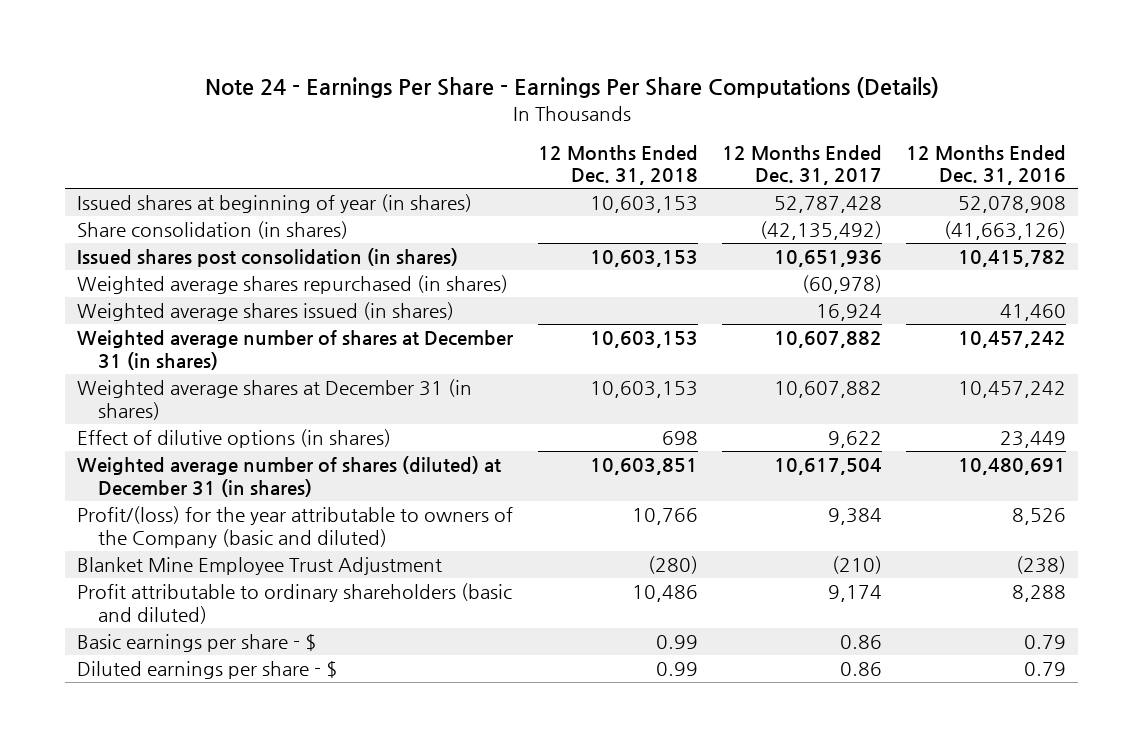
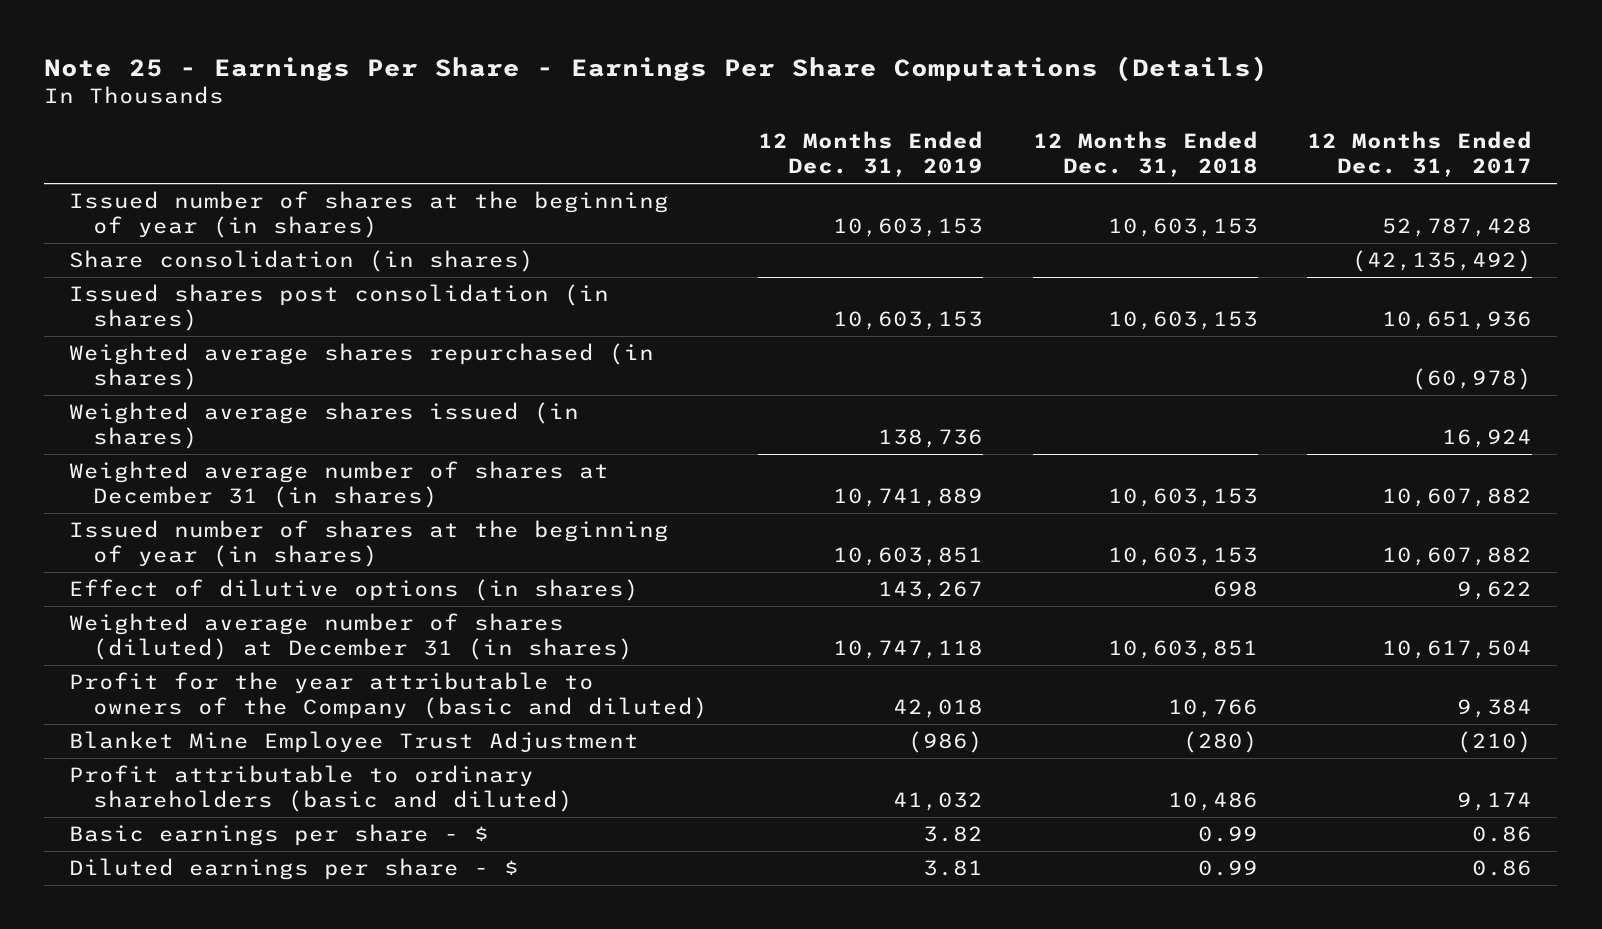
- Note 24 - Earnings Per Share - Earnings Per Share Computations (Details)
+ Note 25 - Earnings Per Share - Earnings Per Share Computations (Details)
- | 12 Months Ended Dec. 31, 2018 | 12 Months Ended Dec. 31, 2017 | 12 Months Ended Dec. 31, 2016
+ | 12 Months Ended Dec. 31, 2019 | 12 Months Ended Dec. 31, 2018 | 12 Months Ended Dec. 31, 2017
- Issued shares at beginning of year (in shares) | 10,603,153 | 52,787,428 | 52,078,908
+ Issued number of shares at the beginning of year (in shares) | 10,603,153 | 10,603,153 | 52,787,428
- Weighted average shares at December 31 (in shares) | 10,603,153 | 10,607,882 | 10,457,242
+ Issued number of shares at the beginning of year (in shares) | 10,603,851 | 10,603,153 | 10,607,882
- Profit/(loss) for the year attributable to owners of the Company (basic and diluted) | 10,766 | 9,384 | 8,526
+ Profit for the year attributable to owners of the Company (basic and diluted) | 42,018 | 10,766 | 9,384

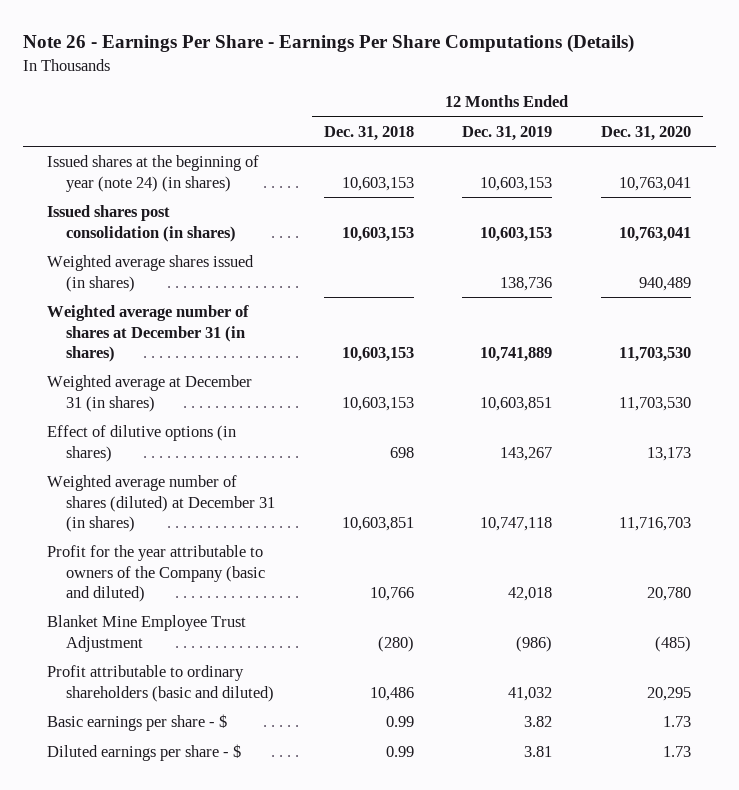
- Note 25 - Earnings Per Share - Earnings Per Share Computations (Details)
+ Note 26 - Earnings Per Share - Earnings Per Share Computations (Details)
- | 12 Months Ended Dec. 31, 2019 | 12 Months Ended Dec. 31, 2018 | 12 Months Ended Dec. 31, 2017
+ | 12 Months Ended Dec. 31, 2018 | 12 Months Ended Dec. 31, 2019 | 12 Months Ended Dec. 31, 2020
- Issued number of shares at the beginning of year (in shares) | 10,603,153 | 10,603,153 | 52,787,428
- Share consolidation (in shares) | | | (42,135,492)
+ Issued shares at the beginning of year (note 24) (in shares) | 10,603,153 | 10,603,153 | 10,763,041
- Weighted average shares repurchased (in shares) | | | (60,978)
- Issued number of shares at the beginning of year (in shares) | 10,603,851 | 10,603,153 | 10,607,882
+ Weighted average at December 31 (in shares) | 10,603,153 | 10,603,851 | 11,703,530

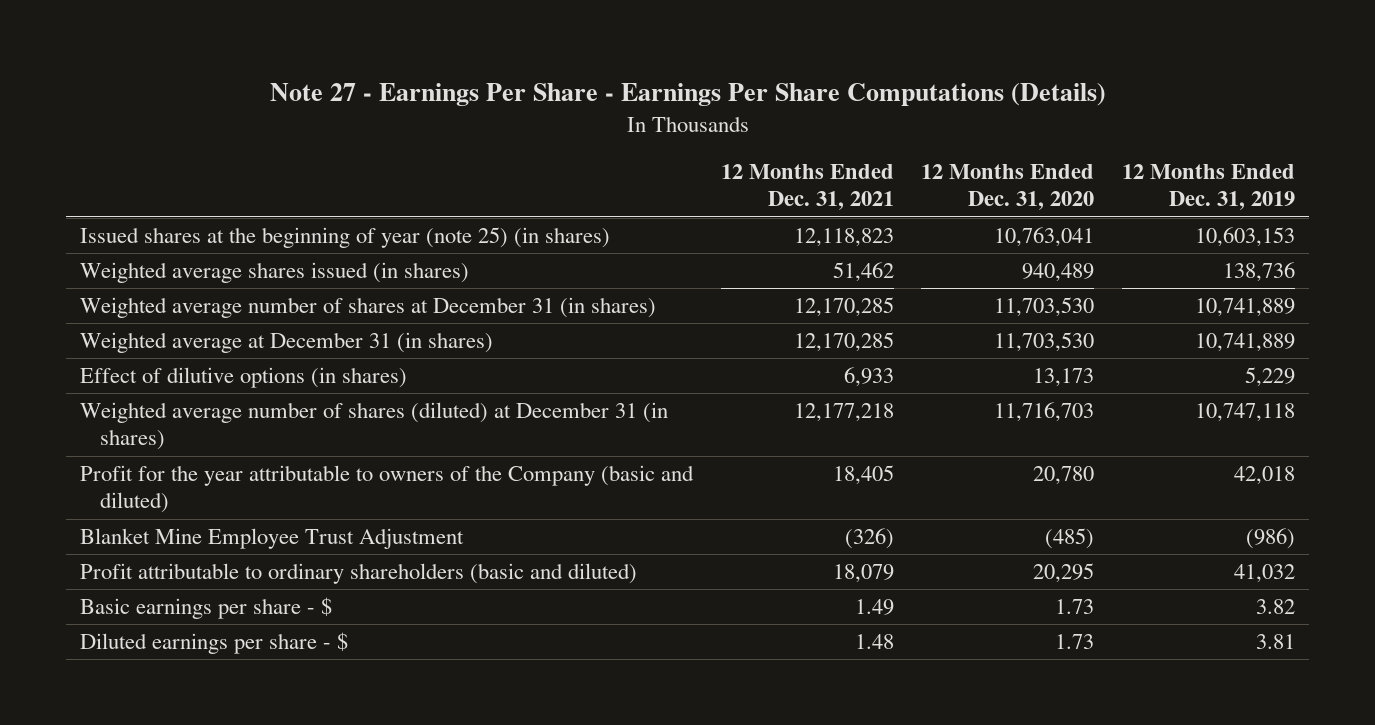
- Note 26 - Earnings Per Share - Earnings Per Share Computations (Details)
+ Note 27 - Earnings Per Share - Earnings Per Share Computations (Details)
- | 12 Months Ended Dec. 31, 2018 | 12 Months Ended Dec. 31, 2019 | 12 Months Ended Dec. 31, 2020
+ | 12 Months Ended Dec. 31, 2021 | 12 Months Ended Dec. 31, 2020 | 12 Months Ended Dec. 31, 2019
- Issued shares at the beginning of year (note 24) (in shares) | 10,603,153 | 10,603,153 | 10,763,041
- Issued shares post consolidation (in shares) | 10,603,153 | 10,603,153 | 10,763,041
+ Issued shares at the beginning of year (note 25) (in shares) | 12,118,823 | 10,763,041 | 10,603,153
- Weighted average at December 31 (in shares) | 10,603,153 | 10,603,851 | 11,703,530
- Effect of dilutive options (in shares) | 698 | 143,267 | 13,173
+ Weighted average at December 31 (in shares) | 12,170,285 | 11,703,530 | 10,741,889
+ Effect of dilutive options (in shares) | 6,933 | 13,173 | 5,229

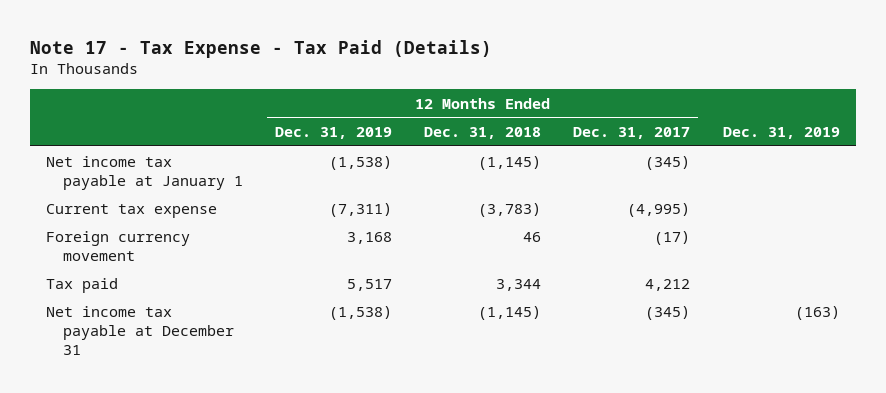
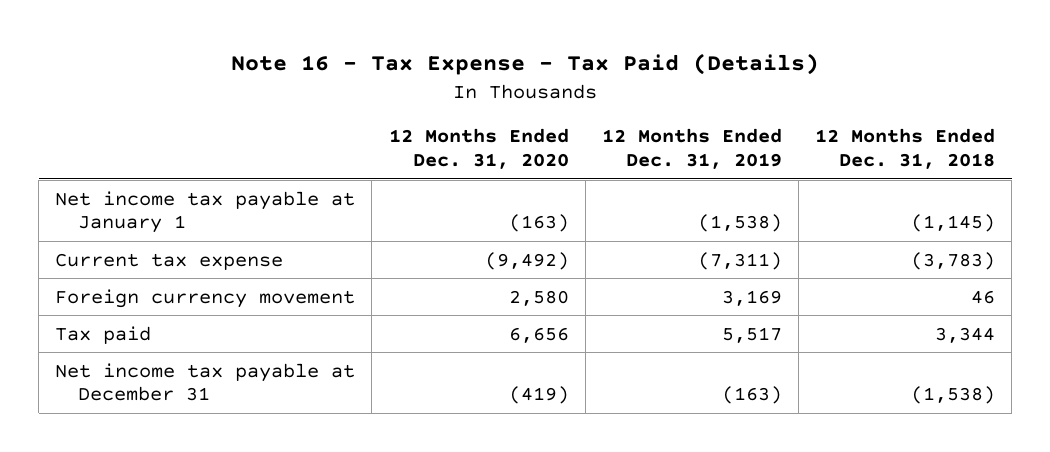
- Note 17 - Tax Expense - Tax Paid (Details)
+ Note 16 - Tax Expense - Tax Paid (Details)
- | 12 Months Ended Dec. 31, 2019 | 12 Months Ended Dec. 31, 2018 | 12 Months Ended Dec. 31, 2017 | Dec. 31, 2019
+ | 12 Months Ended Dec. 31, 2020 | 12 Months Ended Dec. 31, 2019 | 12 Months Ended Dec. 31, 2018
- Foreign currency movement | 3,168 | 46 | (17) |
+ Foreign currency movement | 2,580 | 3,169 | 46
- Net income tax payable at December 31 | (1,538) | (1,145) | (345) | (163)
+ Net income tax payable at December 31 | (419) | (163) | (1,538)

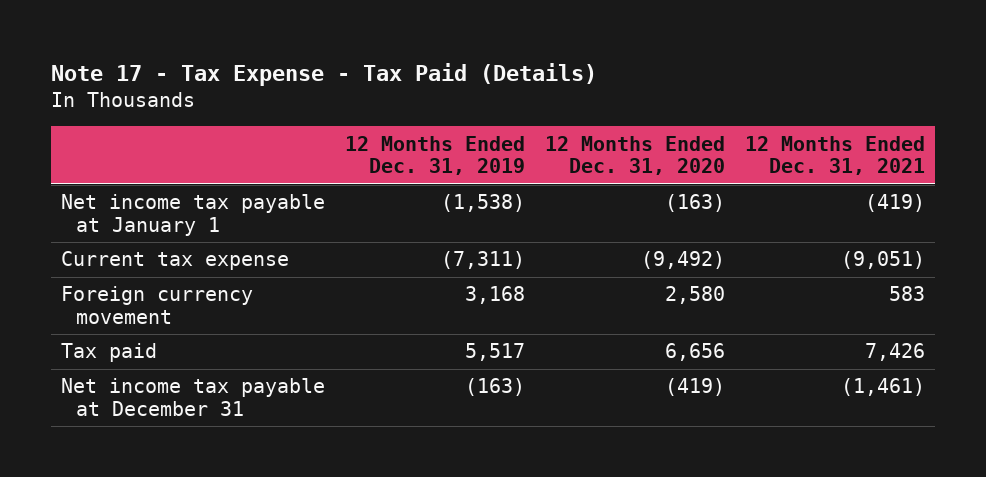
- Note 16 - Tax Expense - Tax Paid (Details)
+ Note 17 - Tax Expense - Tax Paid (Details)
- | 12 Months Ended Dec. 31, 2020 | 12 Months Ended Dec. 31, 2019 | 12 Months Ended Dec. 31, 2018
+ | 12 Months Ended Dec. 31, 2019 | 12 Months Ended Dec. 31, 2020 | 12 Months Ended Dec. 31, 2021
- Foreign currency movement | 2,580 | 3,169 | 46
+ Foreign currency movement | 3,168 | 2,580 | 583

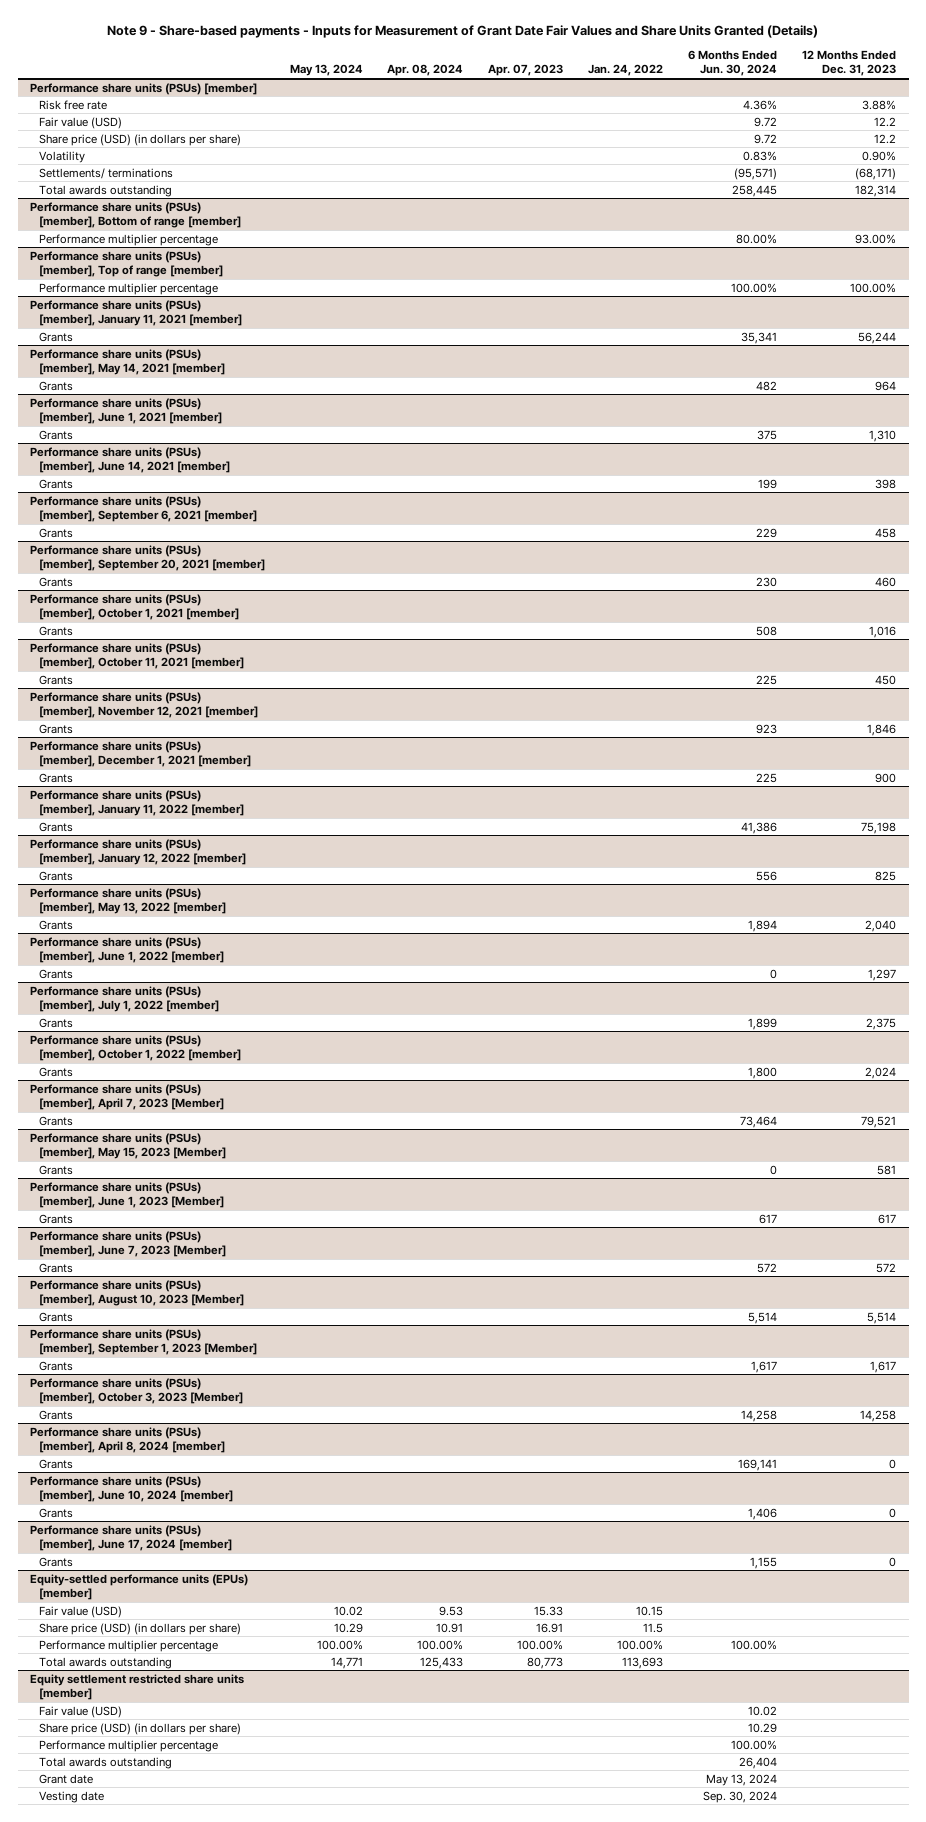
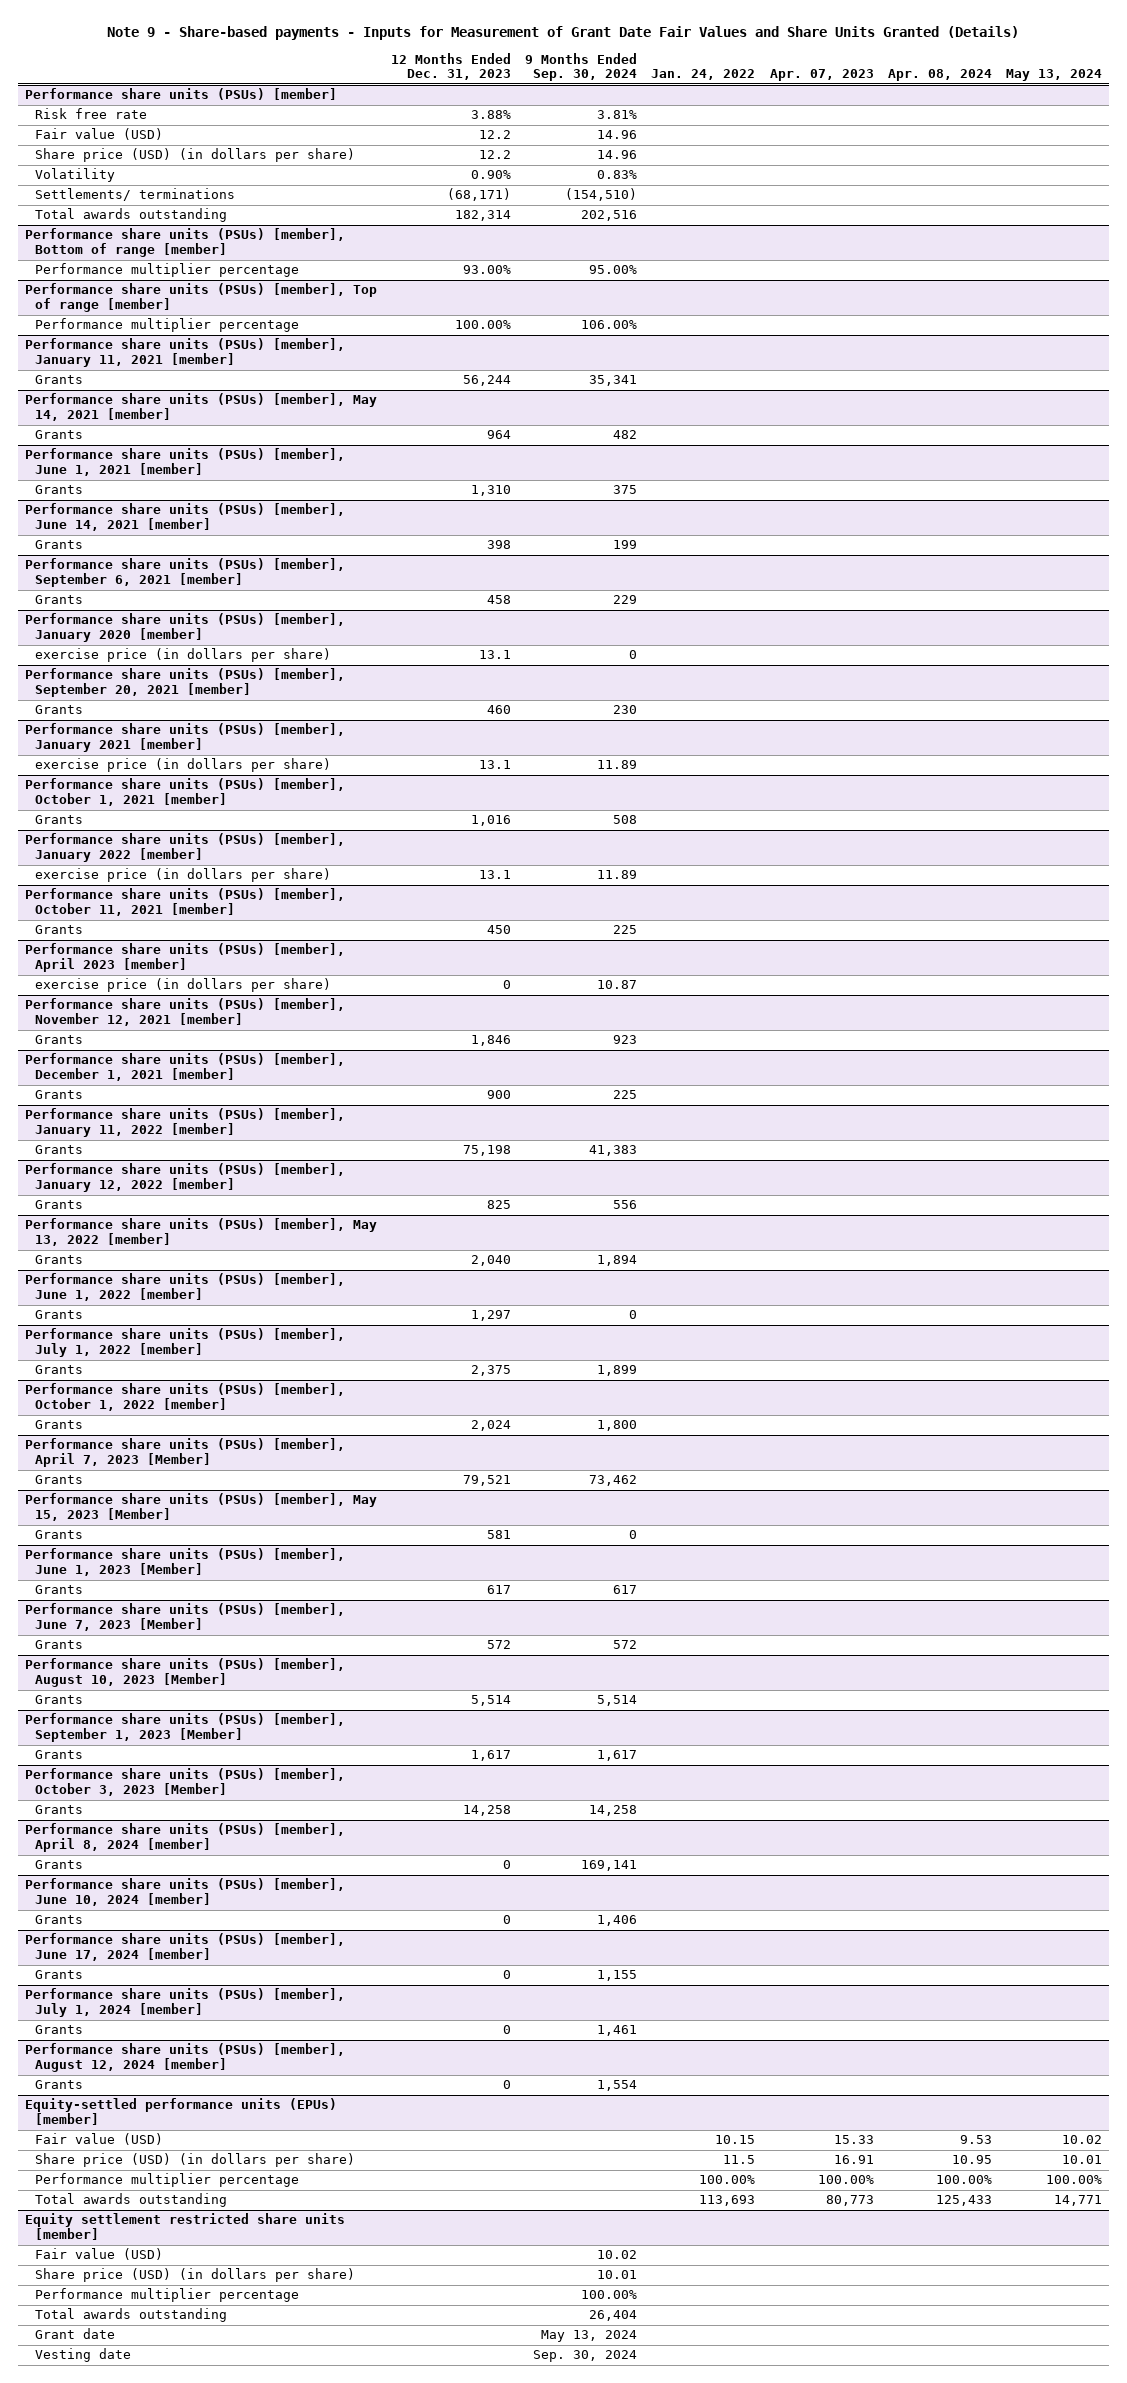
- | May 13, 2024 | Apr. 08, 2024 | Apr. 07, 2023 | Jan. 24, 2022 | 6 Months Ended Jun. 30, 2024 | 12 Months Ended Dec. 31, 2023
+ | 12 Months Ended Dec. 31, 2023 | 9 Months Ended Sep. 30, 2024 | Jan. 24, 2022 | Apr. 07, 2023 | Apr. 08, 2024 | May 13, 2024
+ Performance share units (PSUs) [member], January 2020 [member]
+ exercise price (in dollars per share) | 13.1 | 0 | | | |
+ Performance share units (PSUs) [member], January 2021 [member]
+ exercise price (in dollars per share) | 13.1 | 11.89 | | | |
+ Performance share units (PSUs) [member], January 2022 [member]
+ exercise price (in dollars per share) | 13.1 | 11.89 | | | |
+ Performance share units (PSUs) [member], April 2023 [member]
+ exercise price (in dollars per share) | 0 | 10.87 | | | |
+ Performance share units (PSUs) [member], July 1, 2024 [member]
+ Grants | 0 | 1,461 | | | |
+ Performance share units (PSUs) [member], August 12, 2024 [member]
+ Grants | 0 | 1,554 | | | |
@ Equity-settled performance units (EPUs) [member]
- Share price (USD) (in dollars per share) | 10.29 | 10.91 | 16.91 | 11.5 | |
+ Share price (USD) (in dollars per share) | | | 11.5 | 16.91 | 10.95 | 10.01

